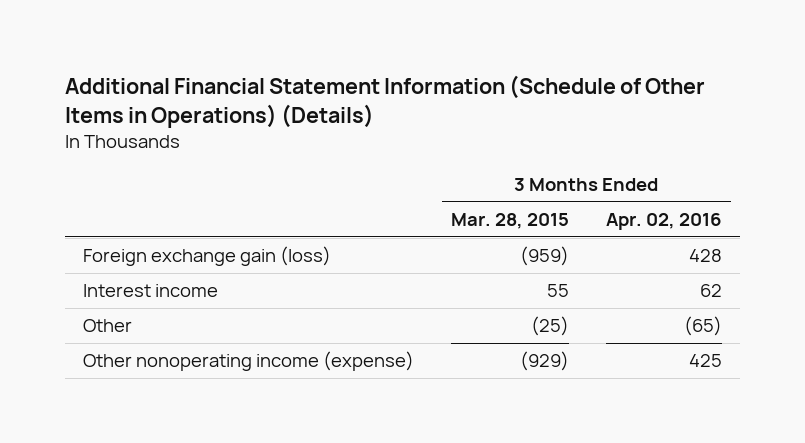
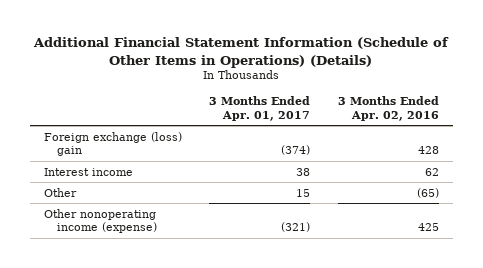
- | 3 Months Ended Mar. 28, 2015 | 3 Months Ended Apr. 02, 2016
+ | 3 Months Ended Apr. 01, 2017 | 3 Months Ended Apr. 02, 2016
- Foreign exchange gain (loss) | (959) | 428
+ Foreign exchange (loss) gain | (374) | 428

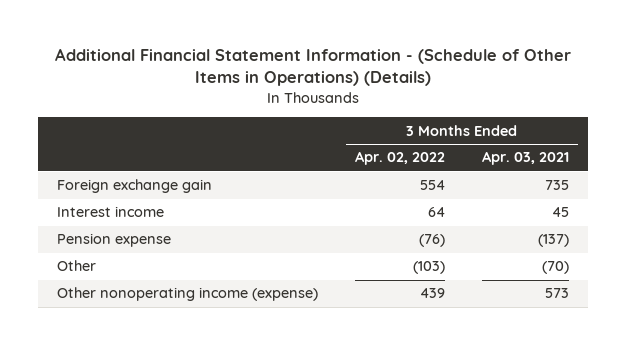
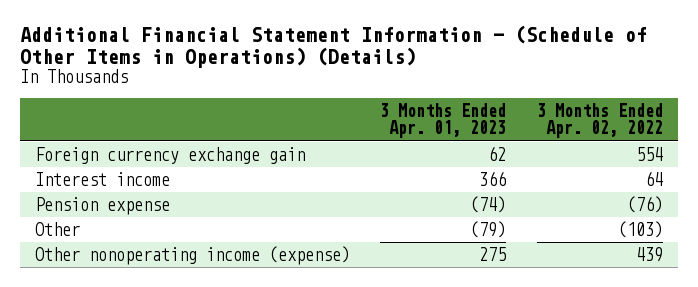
- | 3 Months Ended Apr. 02, 2022 | 3 Months Ended Apr. 03, 2021
+ | 3 Months Ended Apr. 01, 2023 | 3 Months Ended Apr. 02, 2022
- Foreign exchange gain | 554 | 735
+ Foreign currency exchange gain | 62 | 554

